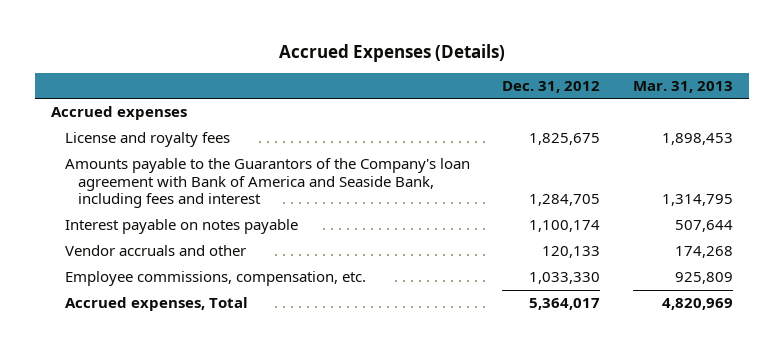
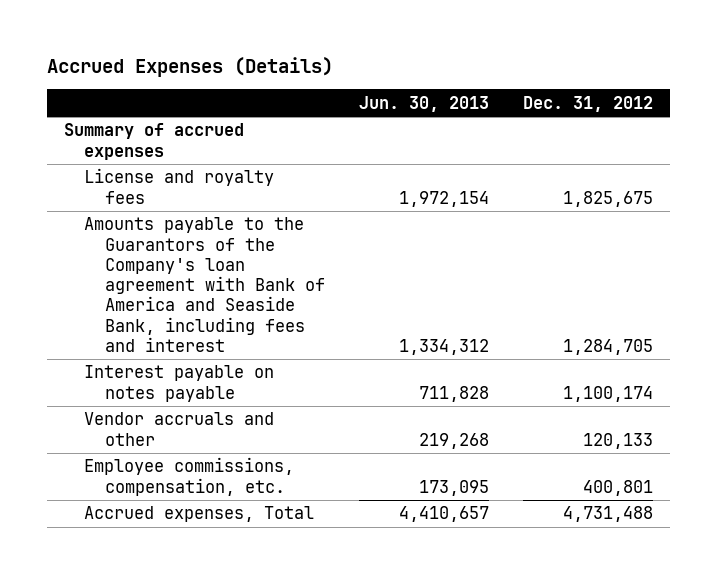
- | Dec. 31, 2012 | Mar. 31, 2013
+ | Jun. 30, 2013 | Dec. 31, 2012
- Accrued expenses
+ Summary of accrued expenses
- Employee commissions, compensation, etc. | 1,033,330 | 925,809
- Accrued expenses, Total | 5,364,017 | 4,820,969
+ Employee commissions, compensation, etc. | 173,095 | 400,801
+ Accrued expenses, Total | 4,410,657 | 4,731,488

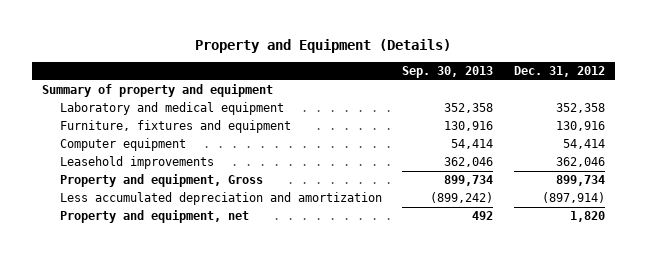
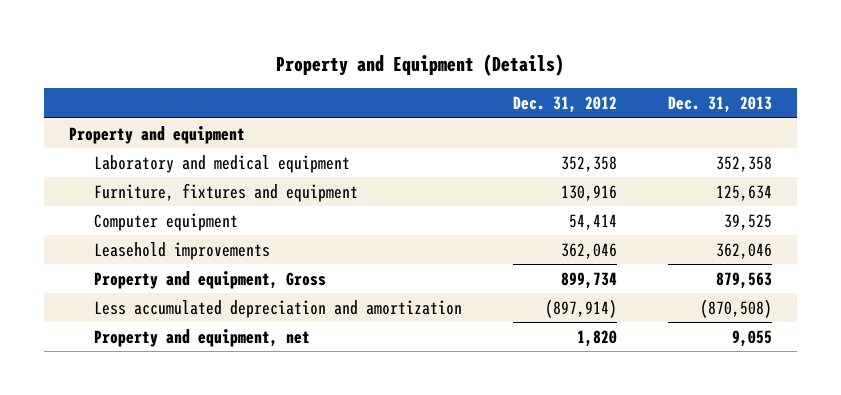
- | Sep. 30, 2013 | Dec. 31, 2012
+ | Dec. 31, 2012 | Dec. 31, 2013
- Summary of property and equipment
+ Property and equipment

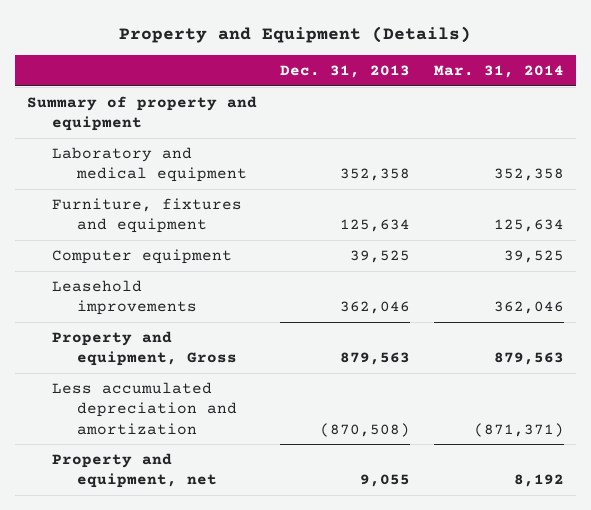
- | Dec. 31, 2012 | Dec. 31, 2013
+ | Dec. 31, 2013 | Mar. 31, 2014
- Property and equipment
+ Summary of property and equipment

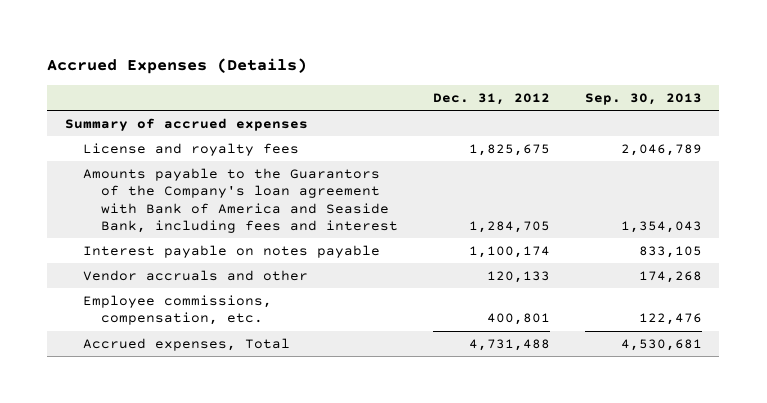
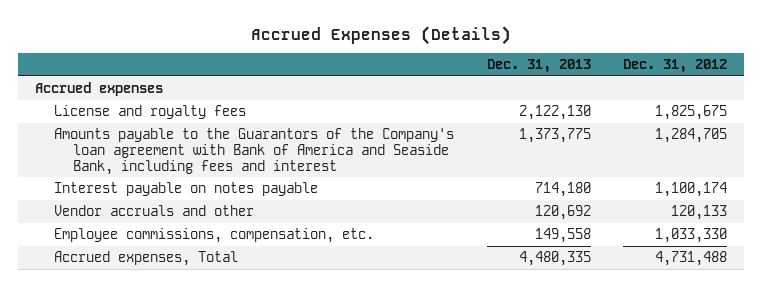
- | Dec. 31, 2012 | Sep. 30, 2013
+ | Dec. 31, 2013 | Dec. 31, 2012
- Summary of accrued expenses
+ Accrued expenses
- Employee commissions, compensation, etc. | 400,801 | 122,476
+ Employee commissions, compensation, etc. | 149,558 | 1,033,330

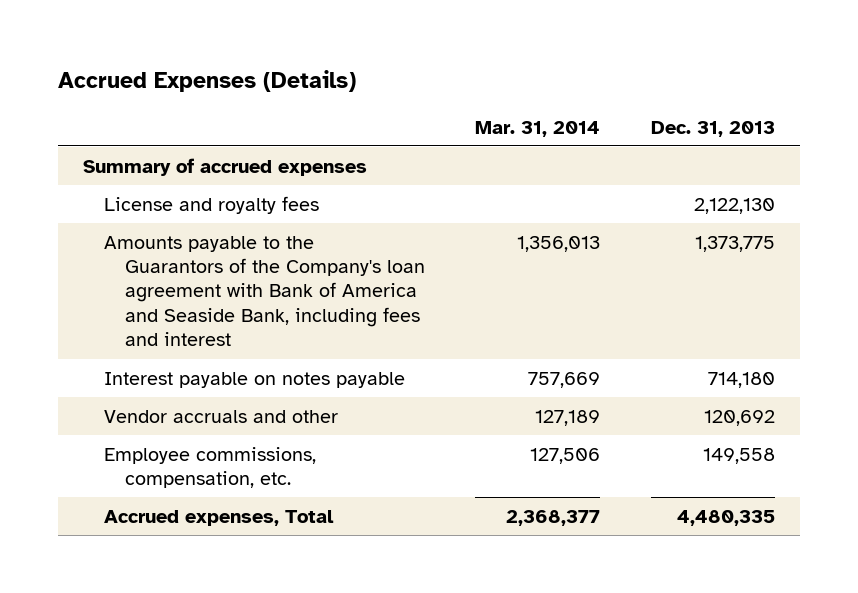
- | Dec. 31, 2013 | Dec. 31, 2012
+ | Mar. 31, 2014 | Dec. 31, 2013
- Accrued expenses
+ Summary of accrued expenses

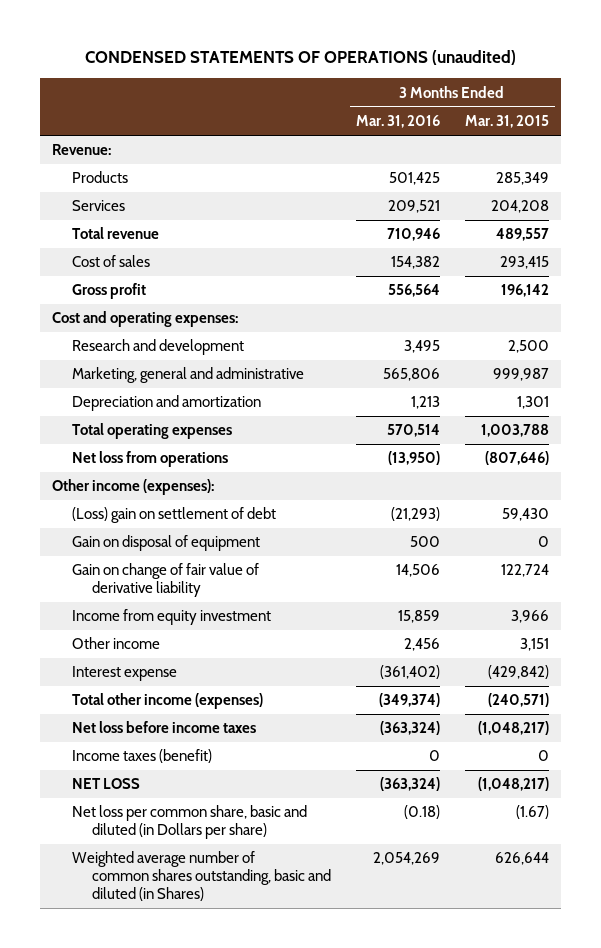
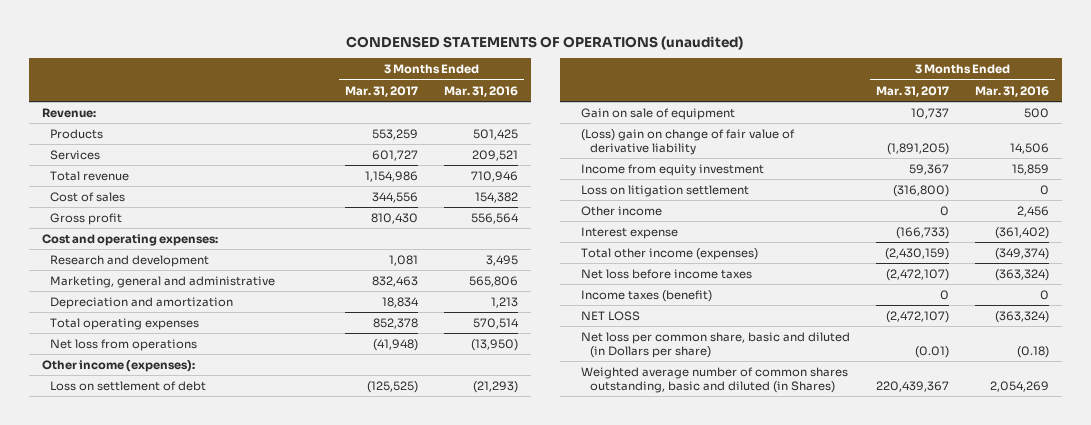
- | 3 Months Ended Mar. 31, 2016 | 3 Months Ended Mar. 31, 2015
+ | 3 Months Ended Mar. 31, 2017 | 3 Months Ended Mar. 31, 2016
- (Loss) gain on settlement of debt | (21,293) | 59,430
- Gain on disposal of equipment | 500 | 0
- Gain on change of fair value of derivative liability | 14,506 | 122,724
+ Loss on settlement of debt | (125,525) | (21,293)
+ Gain on sale of equipment | 10,737 | 500
+ (Loss) gain on change of fair value of derivative liability | (1,891,205) | 14,506
+ Loss on litigation settlement | (316,800) | 0

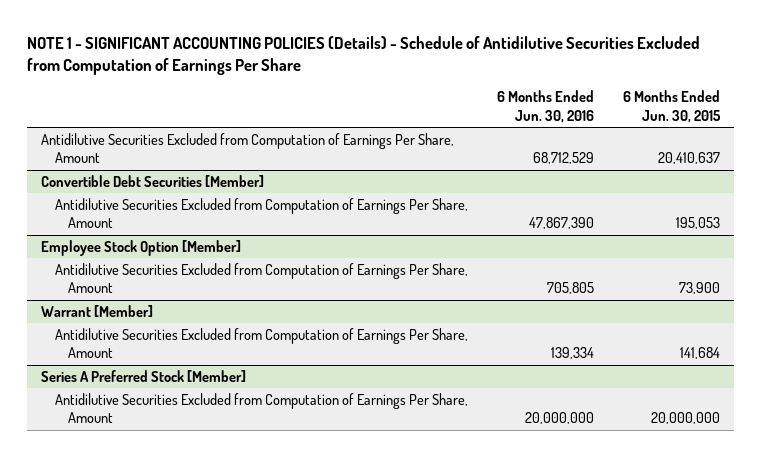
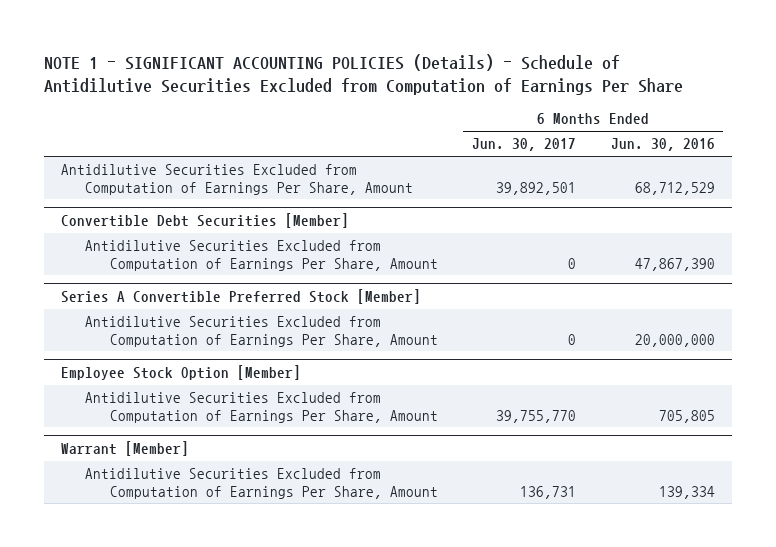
- | 6 Months Ended Jun. 30, 2016 | 6 Months Ended Jun. 30, 2015
+ | 6 Months Ended Jun. 30, 2017 | 6 Months Ended Jun. 30, 2016
+ Series A Convertible Preferred Stock [Member]
+ Antidilutive Securities Excluded from Computation of Earnings Per Share, Amount | 0 | 20,000,000
- Series A Preferred Stock [Member]
- Antidilutive Securities Excluded from Computation of Earnings Per Share, Amount | 20,000,000 | 20,000,000

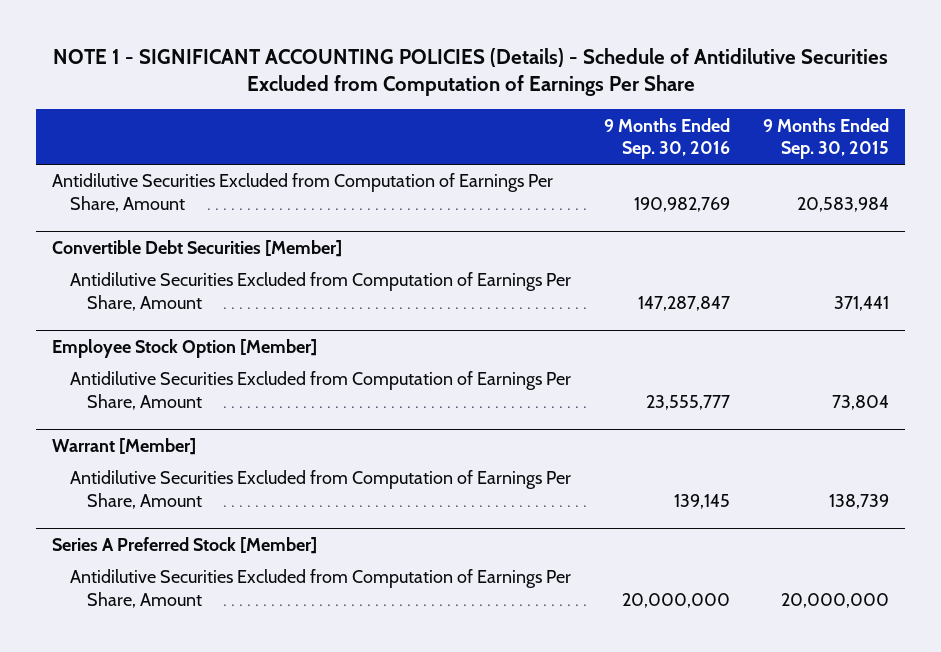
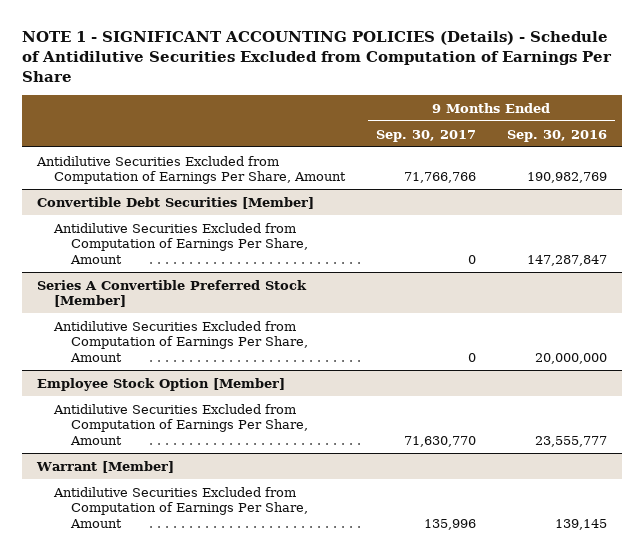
- | 9 Months Ended Sep. 30, 2016 | 9 Months Ended Sep. 30, 2015
+ | 9 Months Ended Sep. 30, 2017 | 9 Months Ended Sep. 30, 2016
+ Series A Convertible Preferred Stock [Member]
+ Antidilutive Securities Excluded from Computation of Earnings Per Share, Amount | 0 | 20,000,000
- Series A Preferred Stock [Member]
- Antidilutive Securities Excluded from Computation of Earnings Per Share, Amount | 20,000,000 | 20,000,000

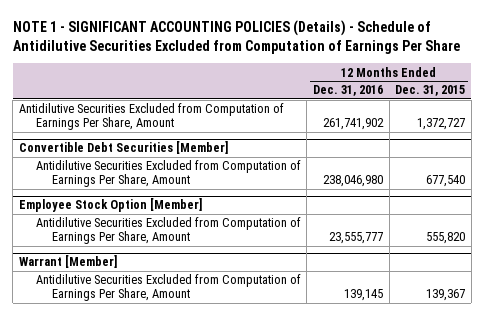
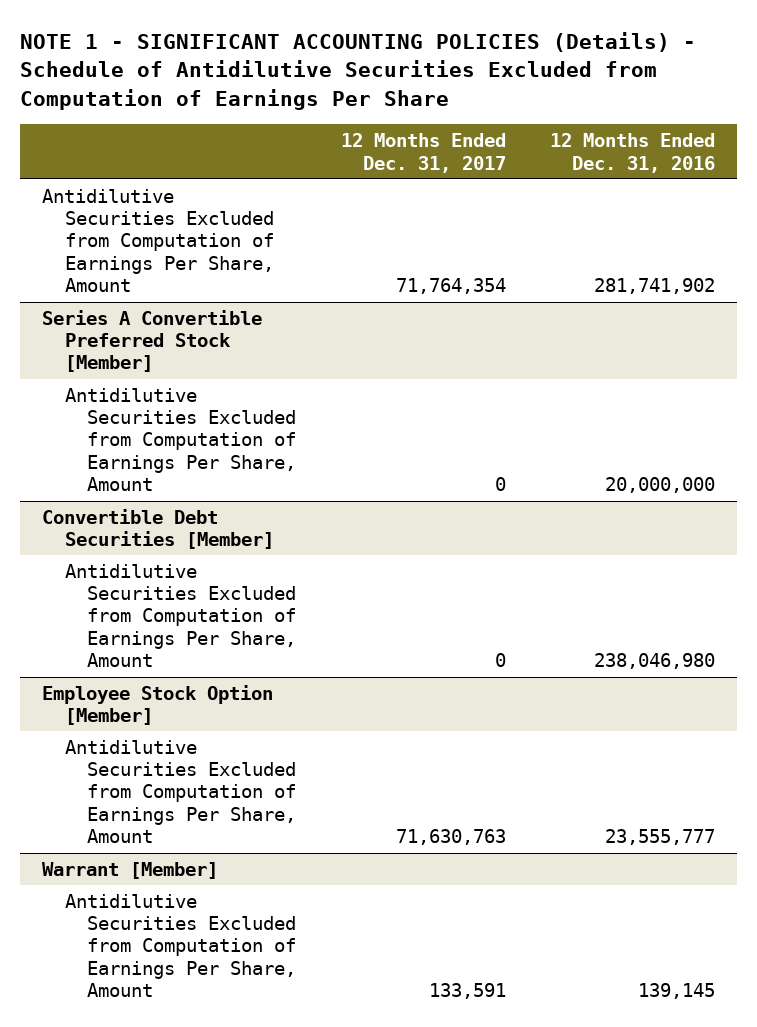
- | 12 Months Ended Dec. 31, 2016 | 12 Months Ended Dec. 31, 2015
+ | 12 Months Ended Dec. 31, 2017 | 12 Months Ended Dec. 31, 2016
- Antidilutive Securities Excluded from Computation of Earnings Per Share, Amount | 261,741,902 | 1,372,727
+ Antidilutive Securities Excluded from Computation of Earnings Per Share, Amount | 71,764,354 | 281,741,902
+ Series A Convertible Preferred Stock [Member]
+ Antidilutive Securities Excluded from Computation of Earnings Per Share, Amount | 0 | 20,000,000

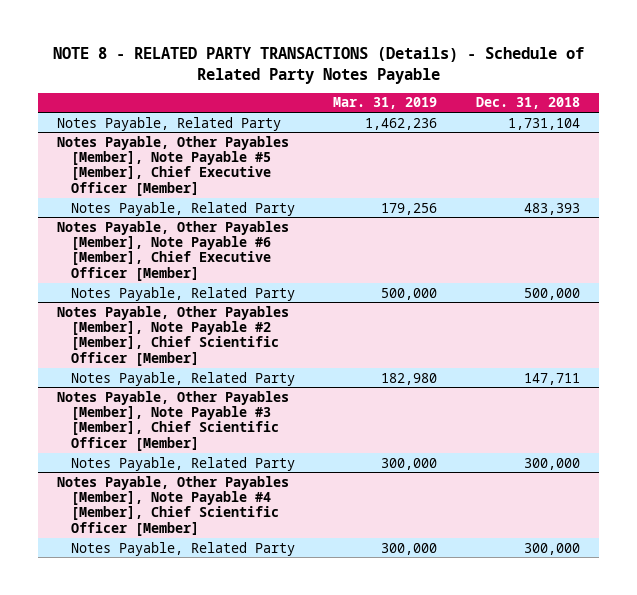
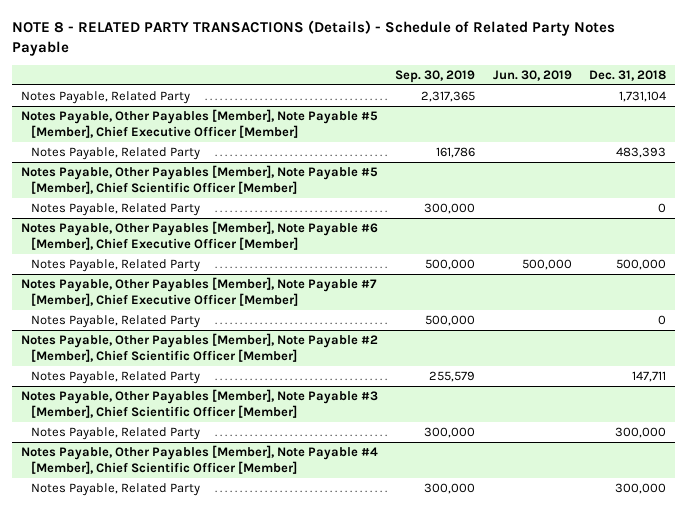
- | Mar. 31, 2019 | Dec. 31, 2018
+ | Sep. 30, 2019 | Jun. 30, 2019 | Dec. 31, 2018
+ Notes Payable, Other Payables [Member], Note Payable #5 [Member], Chief Scientific Officer [Member]
+ Notes Payable, Related Party | 300,000 | | 0
+ Notes Payable, Other Payables [Member], Note Payable #7 [Member], Chief Executive Officer [Member]
+ Notes Payable, Related Party | 500,000 | | 0

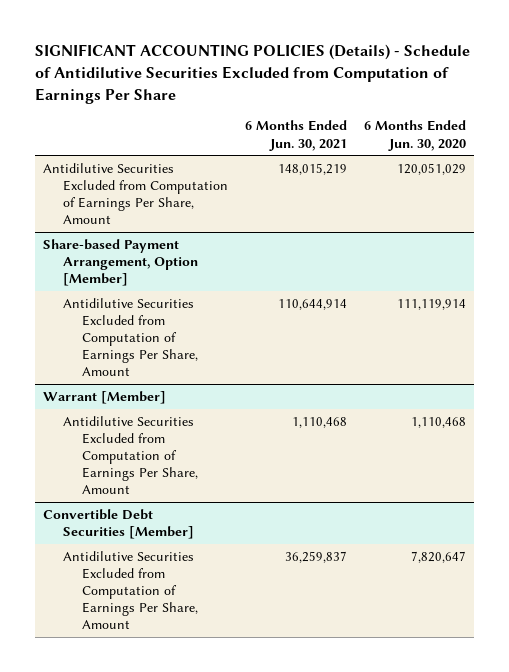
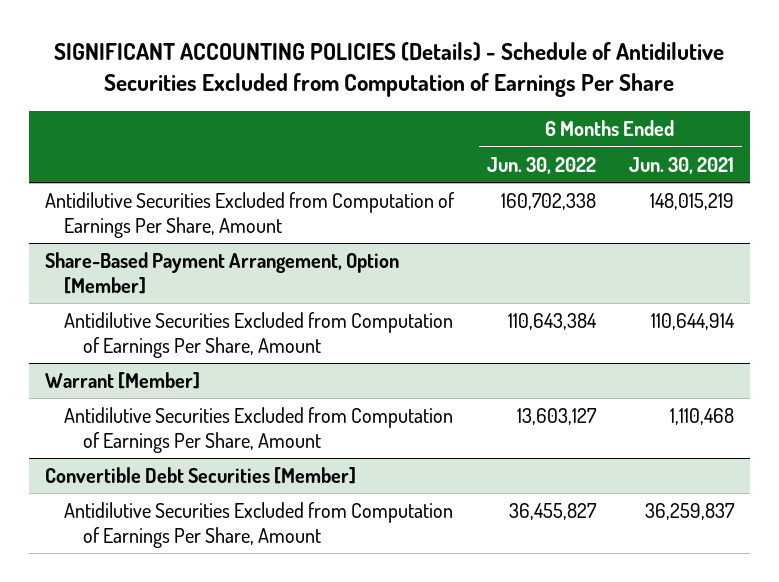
- | 6 Months Ended Jun. 30, 2021 | 6 Months Ended Jun. 30, 2020
+ | 6 Months Ended Jun. 30, 2022 | 6 Months Ended Jun. 30, 2021
- Share-based Payment Arrangement, Option [Member]
+ Share-Based Payment Arrangement, Option [Member]

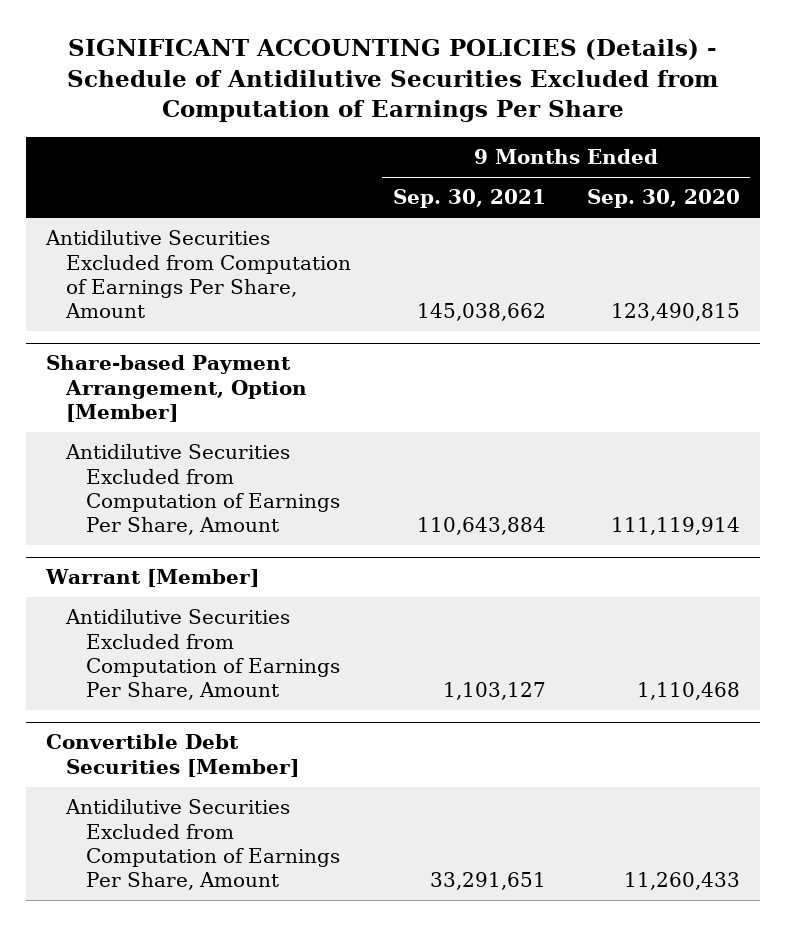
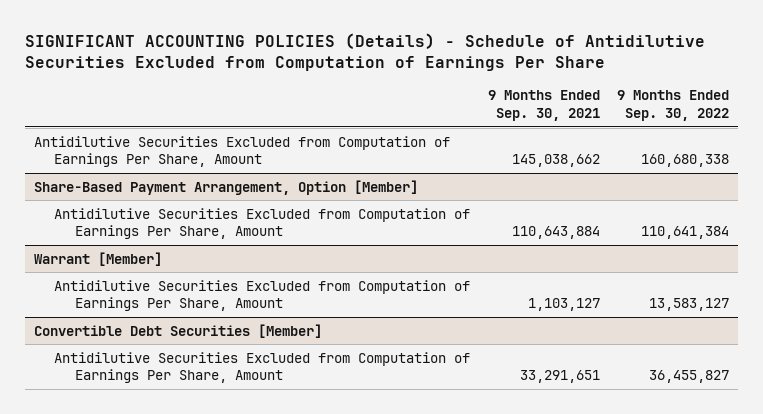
- | 9 Months Ended Sep. 30, 2021 | 9 Months Ended Sep. 30, 2020
+ | 9 Months Ended Sep. 30, 2021 | 9 Months Ended Sep. 30, 2022
- Share-based Payment Arrangement, Option [Member]
+ Share-Based Payment Arrangement, Option [Member]

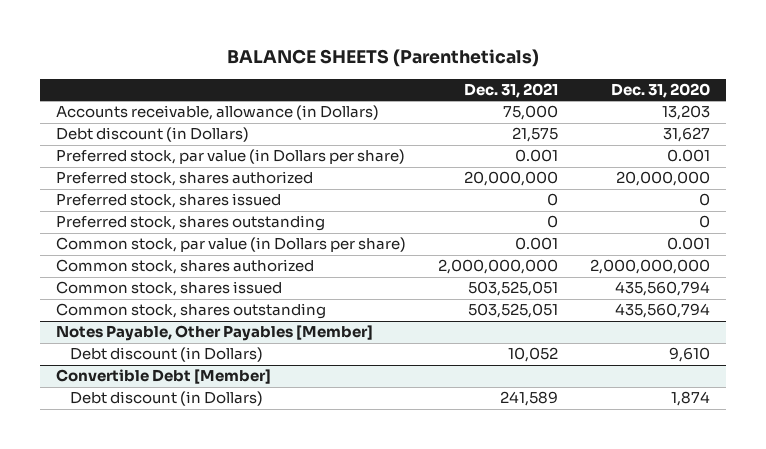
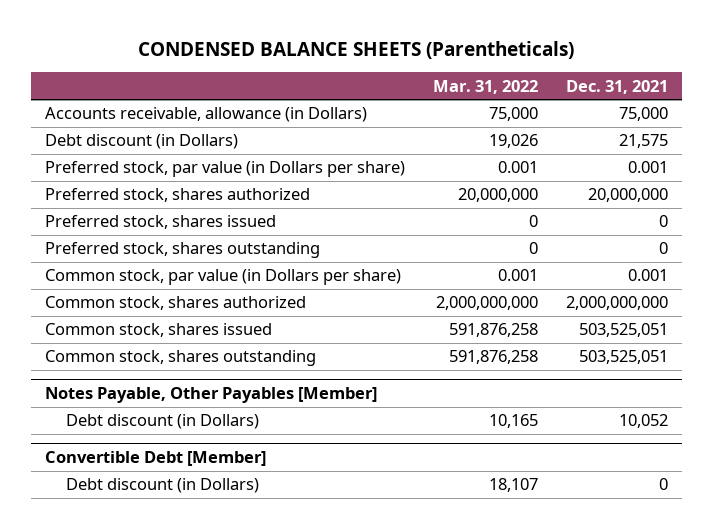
- BALANCE SHEETS (Parentheticals)
+ CONDENSED BALANCE SHEETS (Parentheticals)
- | Dec. 31, 2021 | Dec. 31, 2020
+ | Mar. 31, 2022 | Dec. 31, 2021
@ Convertible Debt [Member]
- Debt discount (in Dollars) | 241,589 | 1,874
+ Debt discount (in Dollars) | 18,107 | 0

